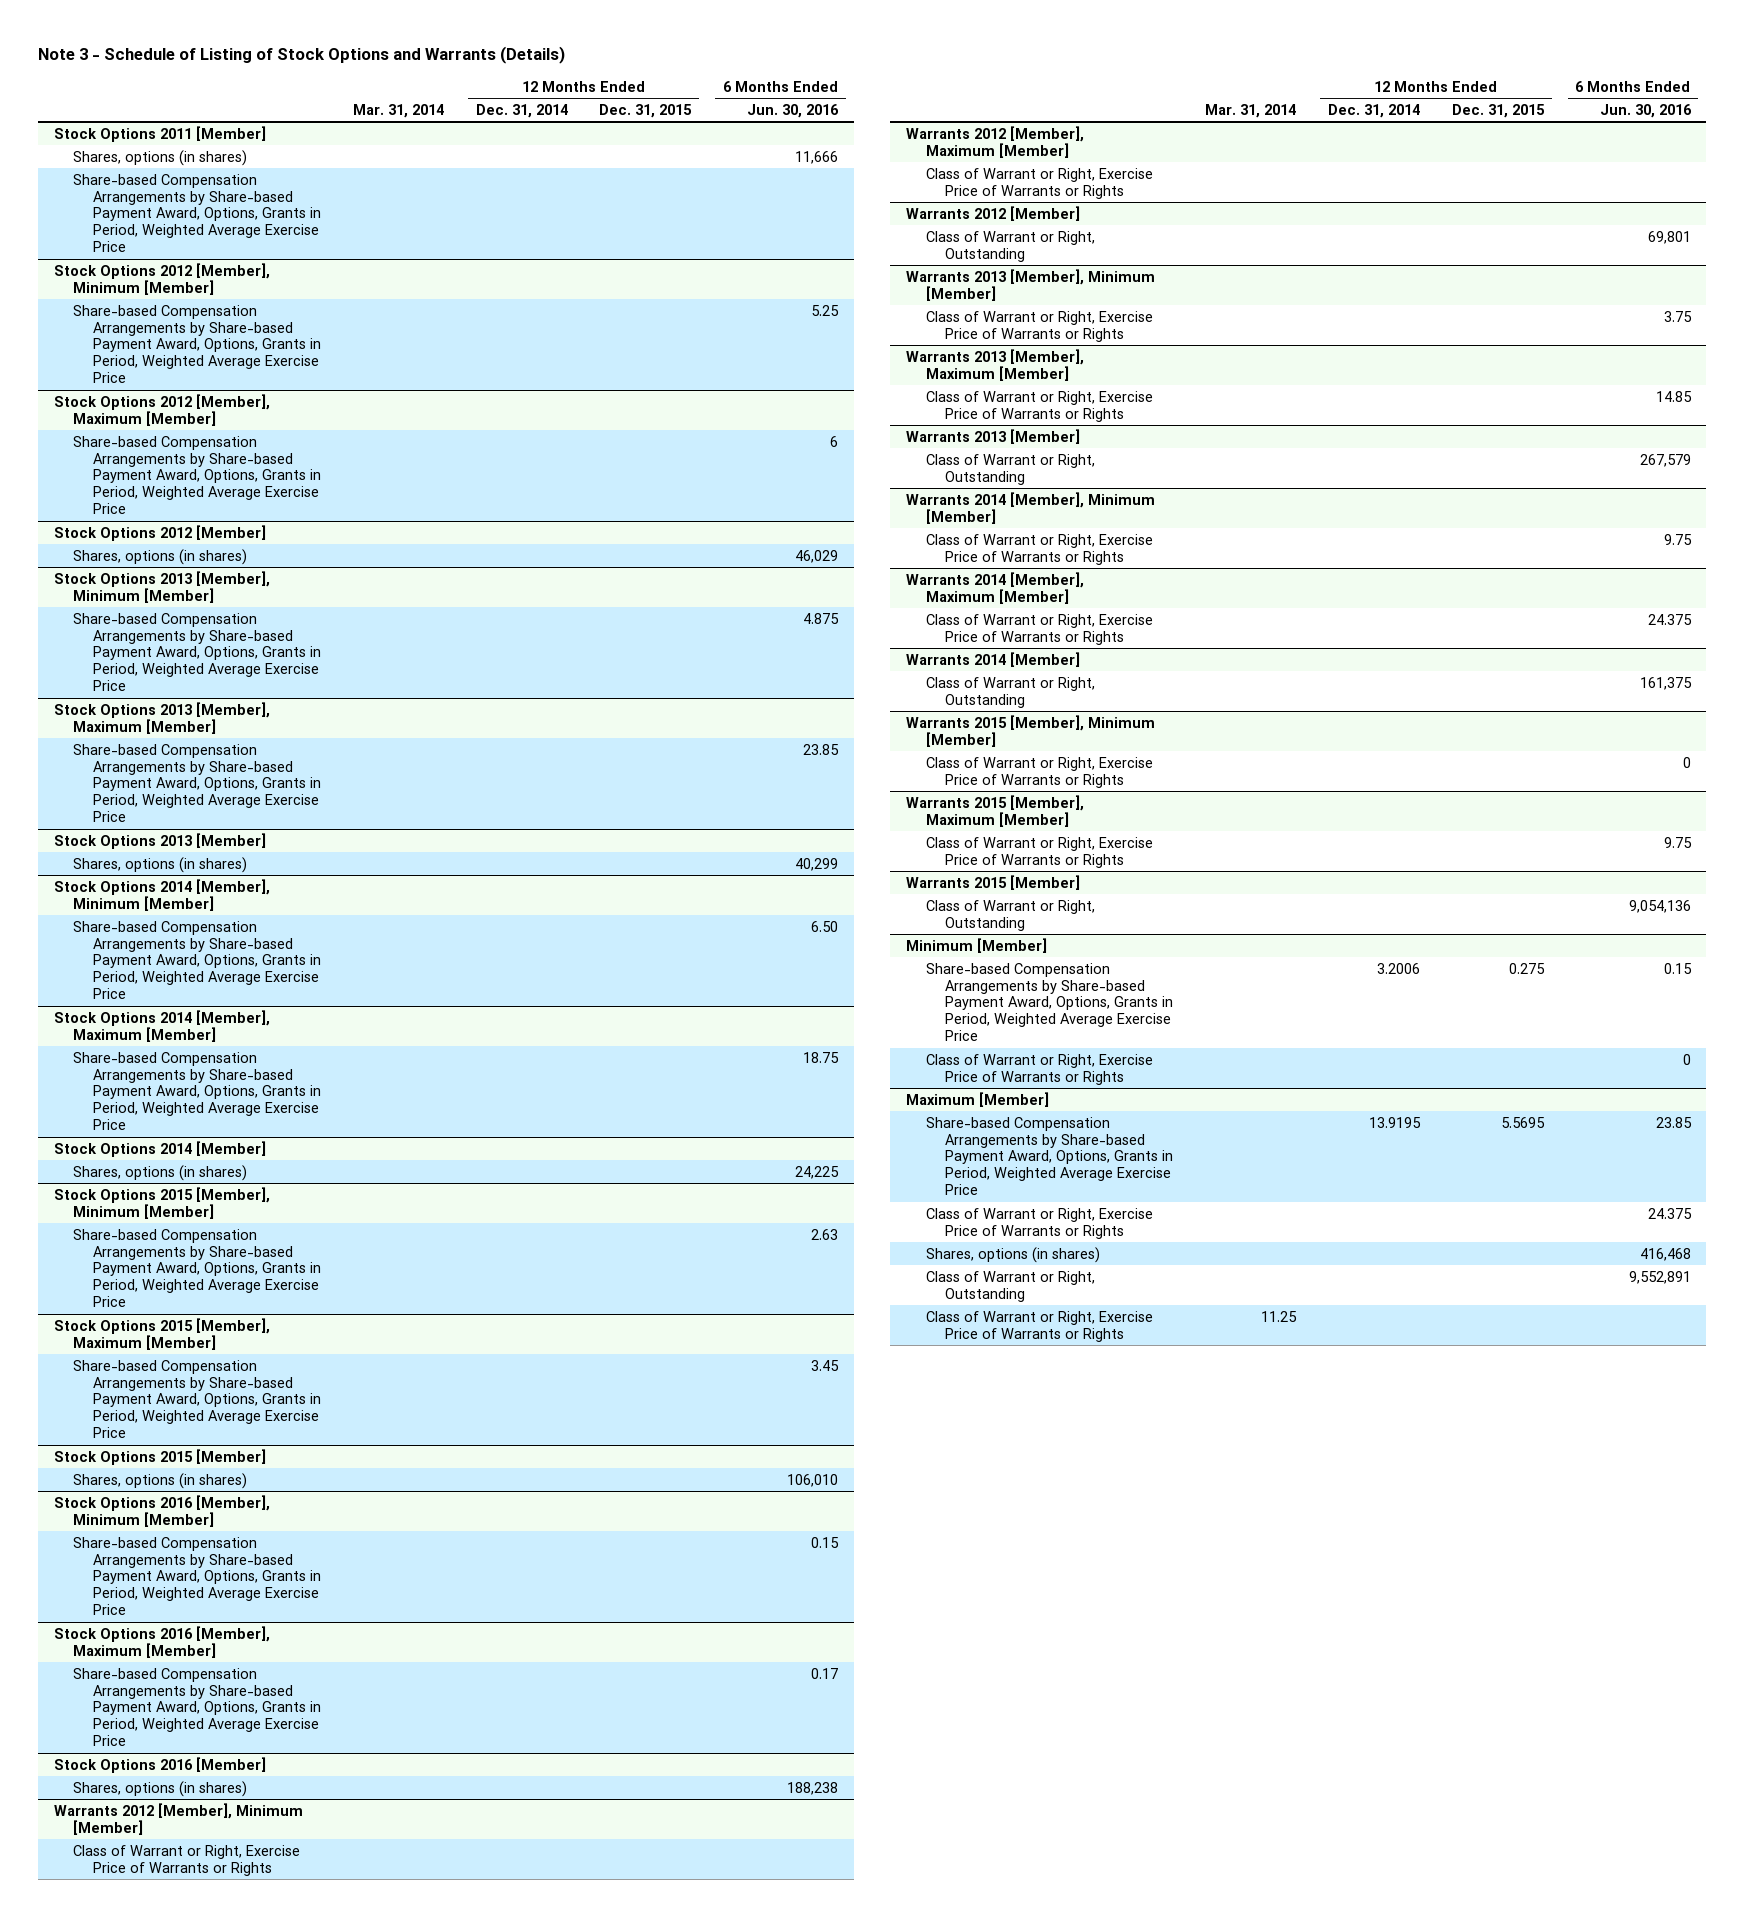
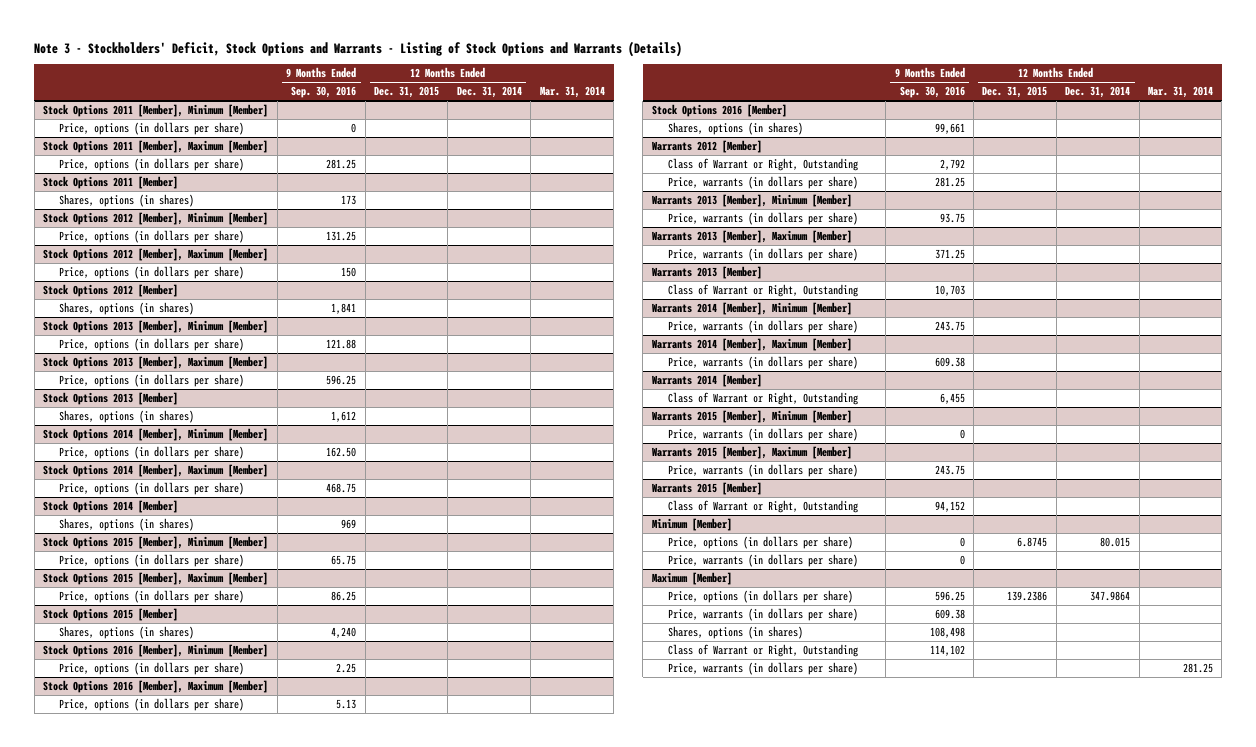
- Note 3 - Schedule of Listing of Stock Options and Warrants (Details)
+ Note 3 - Stockholders' Deficit, Stock Options and Warrants - Listing of Stock Options and Warrants (Details)
- | Mar. 31, 2014 | 12 Months Ended Dec. 31, 2014 | 12 Months Ended Dec. 31, 2015 | 6 Months Ended Jun. 30, 2016
+ | 9 Months Ended Sep. 30, 2016 | 12 Months Ended Dec. 31, 2015 | 12 Months Ended Dec. 31, 2014 | Mar. 31, 2014
+ Stock Options 2011 [Member], Minimum [Member]
+ Price, options (in dollars per share) | 0 | | |
+ Stock Options 2011 [Member], Maximum [Member]
+ Price, options (in dollars per share) | 281.25 | | |
@ Stock Options 2011 [Member]
- Share-based Compensation Arrangements by Share-based Payment Award, Options, Grants in Period, Weighted Average Exercise Price
@ Stock Options 2012 [Member], Minimum [Member]
- Share-based Compensation Arrangements by Share-based Payment Award, Options, Grants in Period, Weighted Average Exercise Price | | | | 5.25
+ Price, options (in dollars per share) | 131.25 | | |
@ Stock Options 2012 [Member], Maximum [Member]
- Share-based Compensation Arrangements by Share-based Payment Award, Options, Grants in Period, Weighted Average Exercise Price | | | | 6
+ Price, options (in dollars per share) | 150 | | |
@ Stock Options 2013 [Member], Minimum [Member]
- Share-based Compensation Arrangements by Share-based Payment Award, Options, Grants in Period, Weighted Average Exercise Price | | | | 4.875
+ Price, options (in dollars per share) | 121.88 | | |
@ Stock Options 2013 [Member], Maximum [Member]
- Share-based Compensation Arrangements by Share-based Payment Award, Options, Grants in Period, Weighted Average Exercise Price | | | | 23.85
+ Price, options (in dollars per share) | 596.25 | | |
@ Stock Options 2014 [Member], Minimum [Member]
- Share-based Compensation Arrangements by Share-based Payment Award, Options, Grants in Period, Weighted Average Exercise Price | | | | 6.50
+ Price, options (in dollars per share) | 162.50 | | |
@ Stock Options 2014 [Member], Maximum [Member]
- Share-based Compensation Arrangements by Share-based Payment Award, Options, Grants in Period, Weighted Average Exercise Price | | | | 18.75
+ Price, options (in dollars per share) | 468.75 | | |
@ Stock Options 2015 [Member], Minimum [Member]
- Share-based Compensation Arrangements by Share-based Payment Award, Options, Grants in Period, Weighted Average Exercise Price | | | | 2.63
+ Price, options (in dollars per share) | 65.75 | | |
@ Stock Options 2015 [Member], Maximum [Member]
- Share-based Compensation Arrangements by Share-based Payment Award, Options, Grants in Period, Weighted Average Exercise Price | | | | 3.45
+ Price, options (in dollars per share) | 86.25 | | |
@ Stock Options 2016 [Member], Minimum [Member]
- Share-based Compensation Arrangements by Share-based Payment Award, Options, Grants in Period, Weighted Average Exercise Price | | | | 0.15
+ Price, options (in dollars per share) | 2.25 | | |
@ Stock Options 2016 [Member], Maximum [Member]
- Share-based Compensation Arrangements by Share-based Payment Award, Options, Grants in Period, Weighted Average Exercise Price | | | | 0.17
+ Price, options (in dollars per share) | 5.13 | | |
- Warrants 2012 [Member], Minimum [Member]
- Class of Warrant or Right, Exercise Price of Warrants or Rights
- Warrants 2012 [Member], Maximum [Member]
- Class of Warrant or Right, Exercise Price of Warrants or Rights
@ Warrants 2012 [Member]
+ Price, warrants (in dollars per share) | 281.25 | | |
@ Warrants 2013 [Member], Minimum [Member]
- Class of Warrant or Right, Exercise Price of Warrants or Rights | | | | 3.75
+ Price, warrants (in dollars per share) | 93.75 | | |
@ Warrants 2013 [Member], Maximum [Member]
- Class of Warrant or Right, Exercise Price of Warrants or Rights | | | | 14.85
+ Price, warrants (in dollars per share) | 371.25 | | |
@ Warrants 2014 [Member], Minimum [Member]
- Class of Warrant or Right, Exercise Price of Warrants or Rights | | | | 9.75
+ Price, warrants (in dollars per share) | 243.75 | | |
@ Warrants 2014 [Member], Maximum [Member]
- Class of Warrant or Right, Exercise Price of Warrants or Rights | | | | 24.375
+ Price, warrants (in dollars per share) | 609.38 | | |
@ Warrants 2015 [Member], Minimum [Member]
- Class of Warrant or Right, Exercise Price of Warrants or Rights | | | | 0
+ Price, warrants (in dollars per share) | 0 | | |
@ Warrants 2015 [Member], Maximum [Member]
- Class of Warrant or Right, Exercise Price of Warrants or Rights | | | | 9.75
+ Price, warrants (in dollars per share) | 243.75 | | |
@ Minimum [Member]
- Share-based Compensation Arrangements by Share-based Payment Award, Options, Grants in Period, Weighted Average Exercise Price | | 3.2006 | 0.275 | 0.15
- Class of Warrant or Right, Exercise Price of Warrants or Rights | | | | 0
+ Price, options (in dollars per share) | 0 | 6.8745 | 80.015 |
+ Price, warrants (in dollars per share) | 0 | | |
@ Maximum [Member]
- Share-based Compensation Arrangements by Share-based Payment Award, Options, Grants in Period, Weighted Average Exercise Price | | 13.9195 | 5.5695 | 23.85
- Class of Warrant or Right, Exercise Price of Warrants or Rights | | | | 24.375
+ Price, options (in dollars per share) | 596.25 | 139.2386 | 347.9864 |
+ Price, warrants (in dollars per share) | 609.38 | | |
- Class of Warrant or Right, Exercise Price of Warrants or Rights | 11.25 | | |
+ Price, warrants (in dollars per share) | | | | 281.25

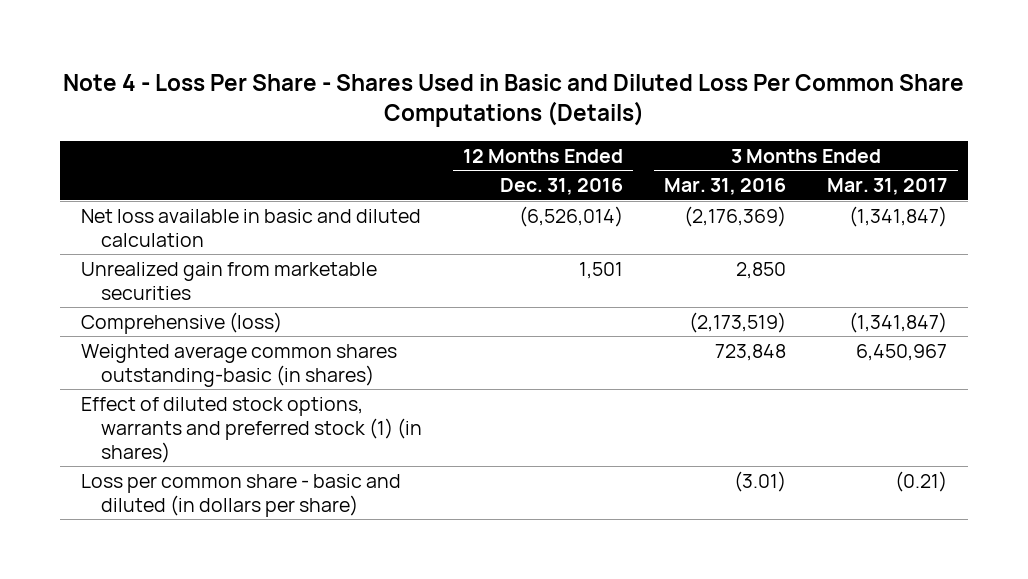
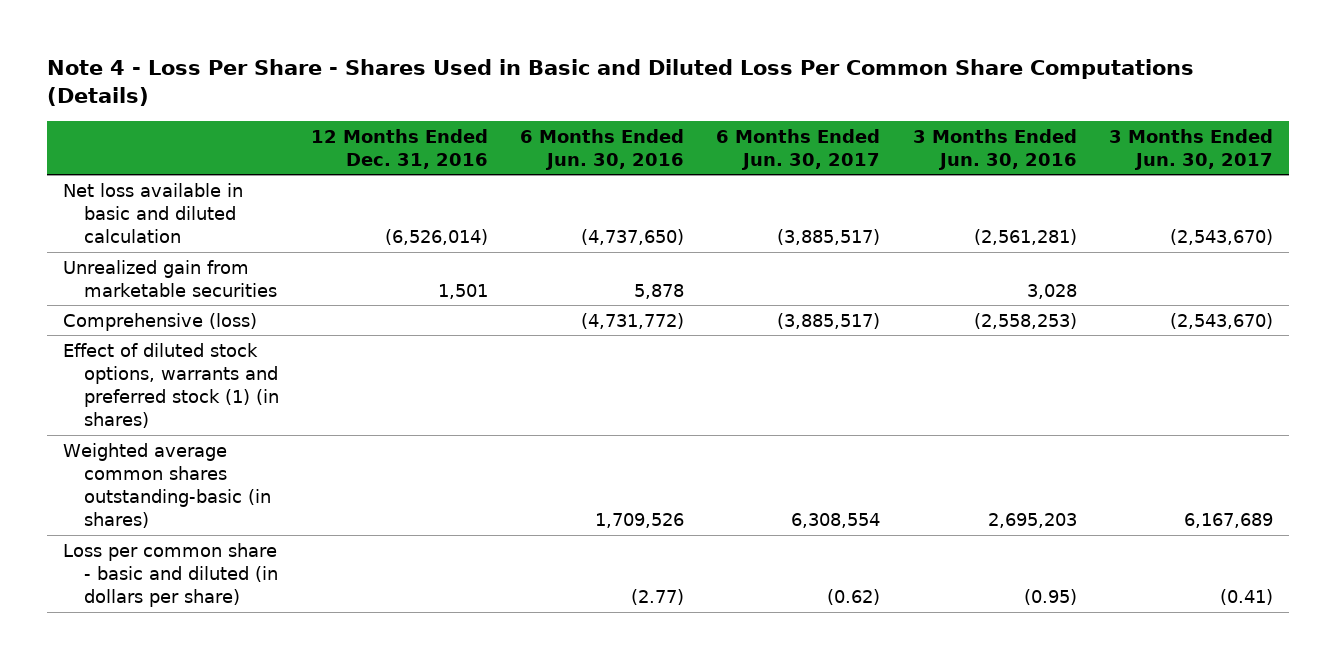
- | 12 Months Ended Dec. 31, 2016 | 3 Months Ended Mar. 31, 2016 | 3 Months Ended Mar. 31, 2017
+ | 12 Months Ended Dec. 31, 2016 | 6 Months Ended Jun. 30, 2016 | 6 Months Ended Jun. 30, 2017 | 3 Months Ended Jun. 30, 2016 | 3 Months Ended Jun. 30, 2017
moved down: Weighted average common shares outstanding-basic (in shares) | | 1,709,526 | 6,308,554 | 2,695,203 | 6,167,689

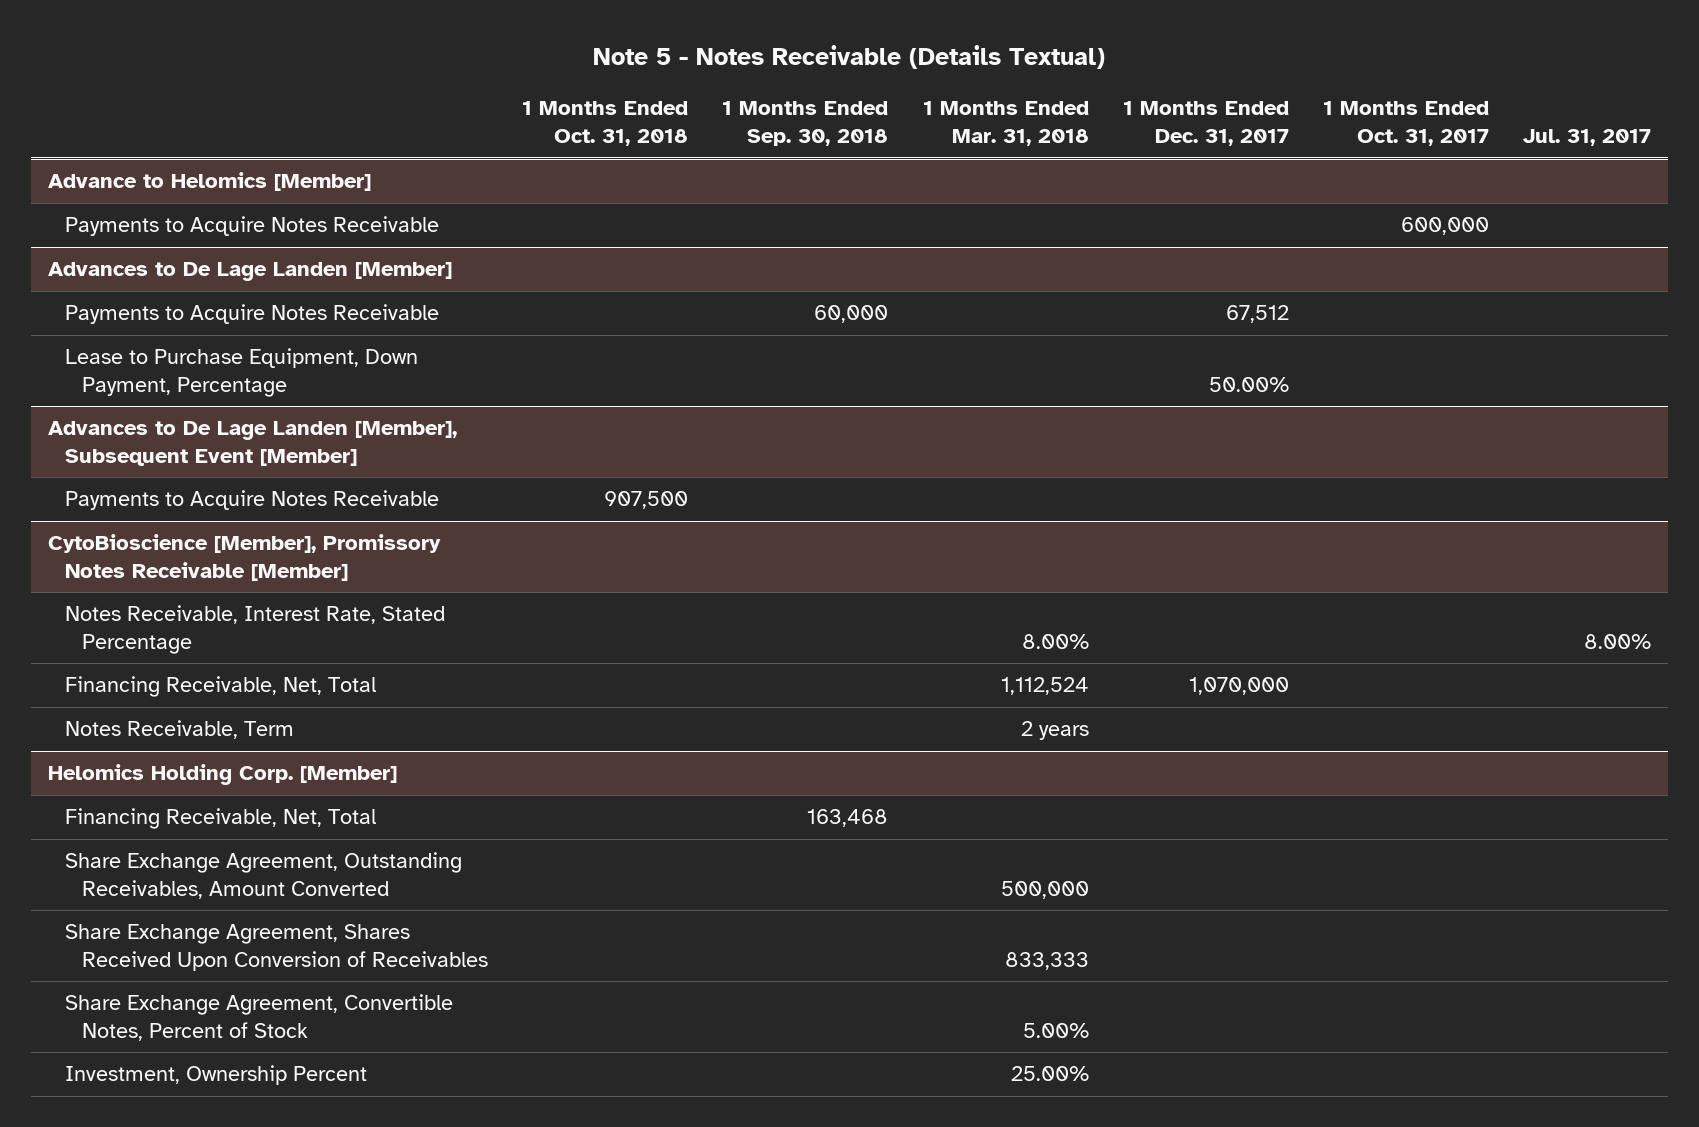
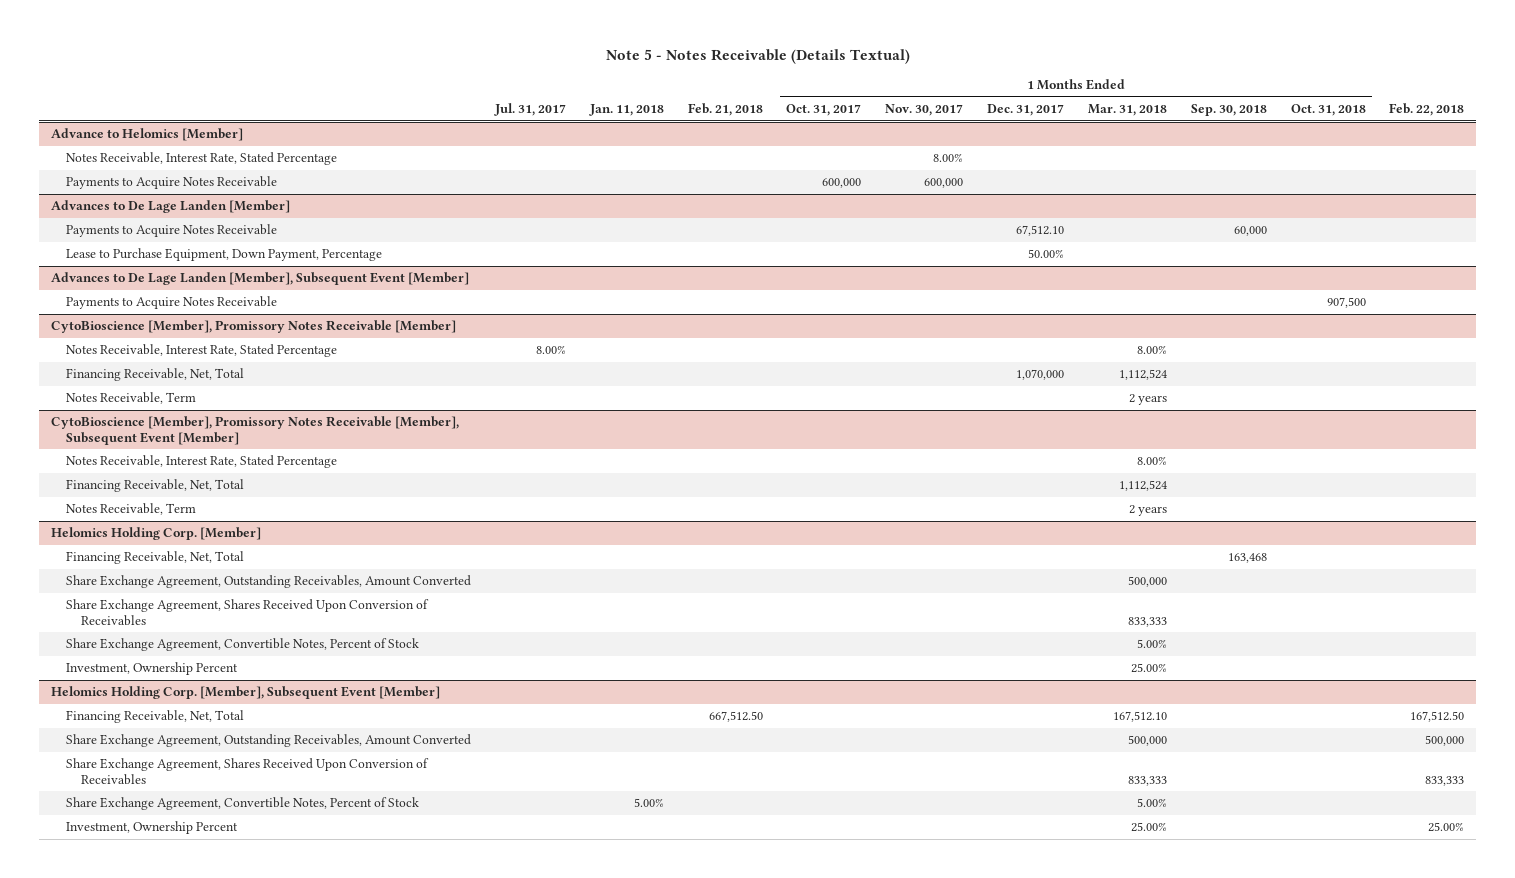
- | 1 Months Ended Oct. 31, 2018 | 1 Months Ended Sep. 30, 2018 | 1 Months Ended Mar. 31, 2018 | 1 Months Ended Dec. 31, 2017 | 1 Months Ended Oct. 31, 2017 | Jul. 31, 2017
+ | Jul. 31, 2017 | Jan. 11, 2018 | Feb. 21, 2018 | 1 Months Ended Oct. 31, 2017 | 1 Months Ended Nov. 30, 2017 | 1 Months Ended Dec. 31, 2017 | 1 Months Ended Mar. 31, 2018 | 1 Months Ended Sep. 30, 2018 | 1 Months Ended Oct. 31, 2018 | Feb. 22, 2018
@ Advance to Helomics [Member]
+ Notes Receivable, Interest Rate, Stated Percentage | | | | | 8.00% | | | | |
@ Advances to De Lage Landen [Member]
- Payments to Acquire Notes Receivable | | 60,000 | | 67,512 | |
+ Payments to Acquire Notes Receivable | | | | | | 67,512.10 | | 60,000 | |
+ CytoBioscience [Member], Promissory Notes Receivable [Member], Subsequent Event [Member]
+ Notes Receivable, Interest Rate, Stated Percentage | | | | | | | 8.00% | | |
+ Financing Receivable, Net, Total | | | | | | | 1,112,524 | | |
+ Notes Receivable, Term | | | | | | | 2 years | | |
+ Helomics Holding Corp. [Member], Subsequent Event [Member]
+ Financing Receivable, Net, Total | | | 667,512.50 | | | | 167,512.10 | | | 167,512.50
+ Share Exchange Agreement, Outstanding Receivables, Amount Converted | | | | | | | 500,000 | | | 500,000
+ Share Exchange Agreement, Shares Received Upon Conversion of Receivables | | | | | | | 833,333 | | | 833,333
+ Share Exchange Agreement, Convertible Notes, Percent of Stock | | 5.00% | | | | | 5.00% | | |
+ Investment, Ownership Percent | | | | | | | 25.00% | | | 25.00%

